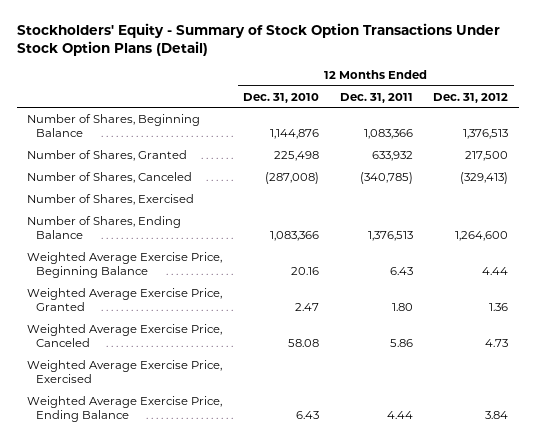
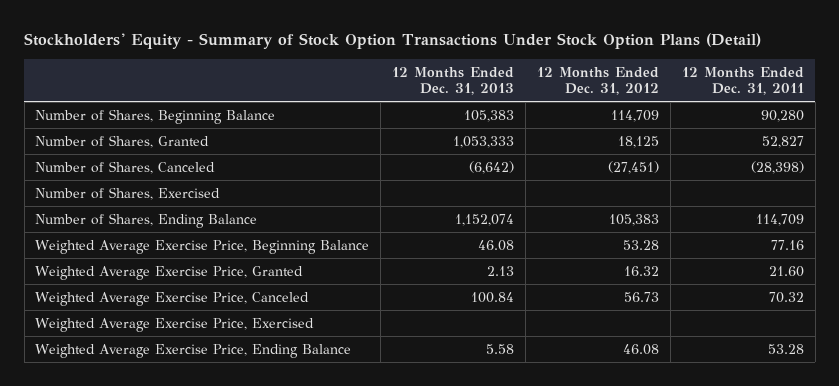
- | 12 Months Ended Dec. 31, 2010 | 12 Months Ended Dec. 31, 2011 | 12 Months Ended Dec. 31, 2012
+ | 12 Months Ended Dec. 31, 2013 | 12 Months Ended Dec. 31, 2012 | 12 Months Ended Dec. 31, 2011
- Number of Shares, Beginning Balance | 1,144,876 | 1,083,366 | 1,376,513
- Number of Shares, Granted | 225,498 | 633,932 | 217,500
- Number of Shares, Canceled | (287,008) | (340,785) | (329,413)
+ Number of Shares, Beginning Balance | 105,383 | 114,709 | 90,280
+ Number of Shares, Granted | 1,053,333 | 18,125 | 52,827
+ Number of Shares, Canceled | (6,642) | (27,451) | (28,398)
- Number of Shares, Ending Balance | 1,083,366 | 1,376,513 | 1,264,600
- Weighted Average Exercise Price, Beginning Balance | 20.16 | 6.43 | 4.44
- Weighted Average Exercise Price, Granted | 2.47 | 1.80 | 1.36
- Weighted Average Exercise Price, Canceled | 58.08 | 5.86 | 4.73
+ Number of Shares, Ending Balance | 1,152,074 | 105,383 | 114,709
+ Weighted Average Exercise Price, Beginning Balance | 46.08 | 53.28 | 77.16
+ Weighted Average Exercise Price, Granted | 2.13 | 16.32 | 21.60
+ Weighted Average Exercise Price, Canceled | 100.84 | 56.73 | 70.32
- Weighted Average Exercise Price, Ending Balance | 6.43 | 4.44 | 3.84
+ Weighted Average Exercise Price, Ending Balance | 5.58 | 46.08 | 53.28

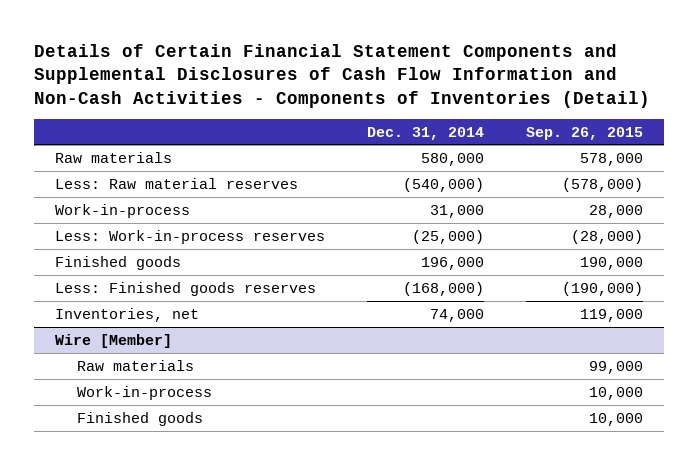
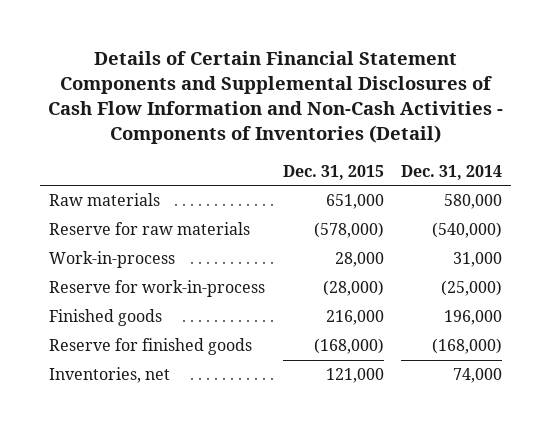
- | Dec. 31, 2014 | Sep. 26, 2015
+ | Dec. 31, 2015 | Dec. 31, 2014
- Less: Raw material reserves | (540,000) | (578,000)
+ Reserve for raw materials | (578,000) | (540,000)
- Less: Work-in-process reserves | (25,000) | (28,000)
+ Reserve for work-in-process | (28,000) | (25,000)
- Less: Finished goods reserves | (168,000) | (190,000)
+ Reserve for finished goods | (168,000) | (168,000)
- Wire [Member]
- Raw materials | | 99,000
- Work-in-process | | 10,000
- Finished goods | | 10,000

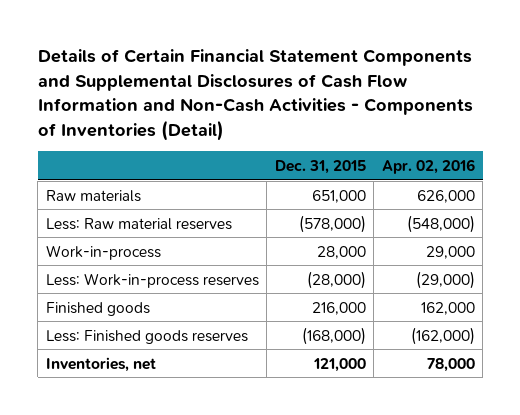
- | Dec. 31, 2015 | Dec. 31, 2014
+ | Dec. 31, 2015 | Apr. 02, 2016
- Reserve for raw materials | (578,000) | (540,000)
+ Less: Raw material reserves | (578,000) | (548,000)
- Reserve for work-in-process | (28,000) | (25,000)
+ Less: Work-in-process reserves | (28,000) | (29,000)
- Reserve for finished goods | (168,000) | (168,000)
+ Less: Finished goods reserves | (168,000) | (162,000)

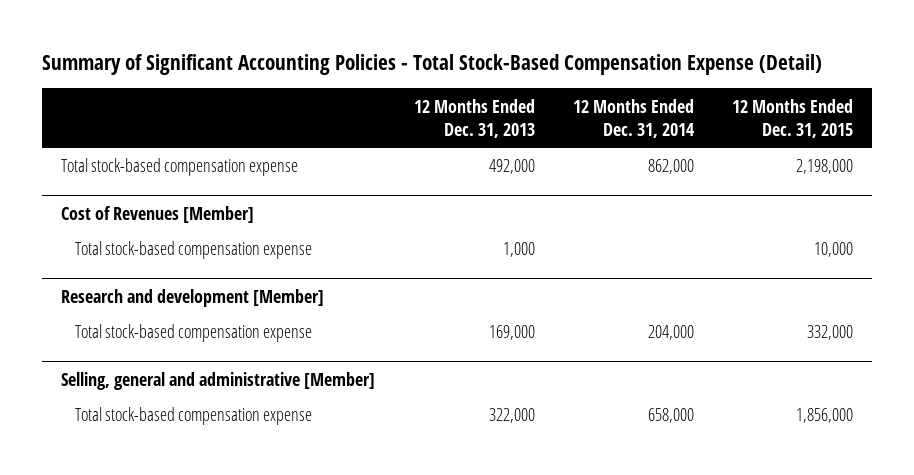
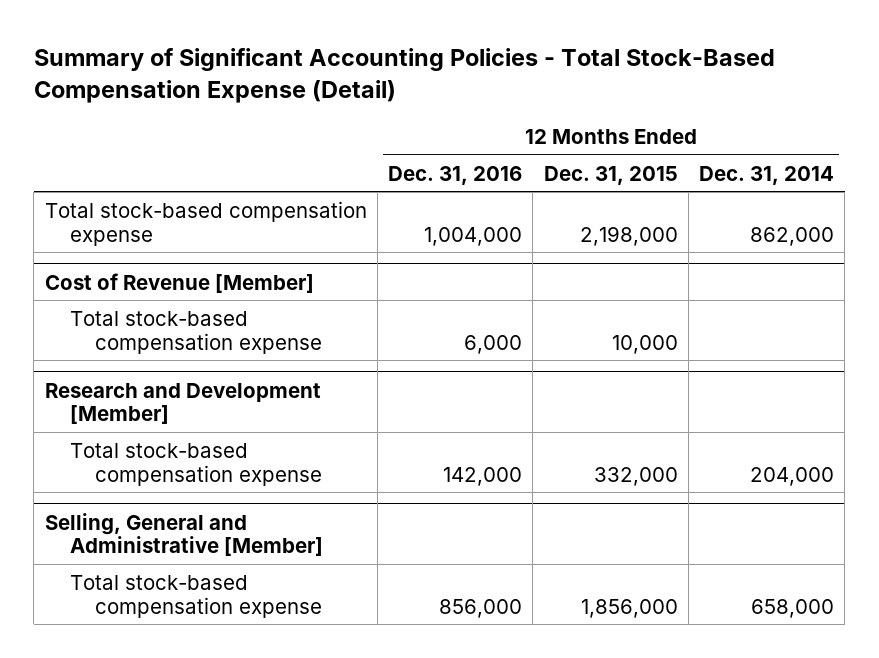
- | 12 Months Ended Dec. 31, 2013 | 12 Months Ended Dec. 31, 2014 | 12 Months Ended Dec. 31, 2015
+ | 12 Months Ended Dec. 31, 2016 | 12 Months Ended Dec. 31, 2015 | 12 Months Ended Dec. 31, 2014
- Cost of Revenues [Member]
+ Cost of Revenue [Member]
- Research and development [Member]
+ Research and Development [Member]
- Selling, general and administrative [Member]
+ Selling, General and Administrative [Member]

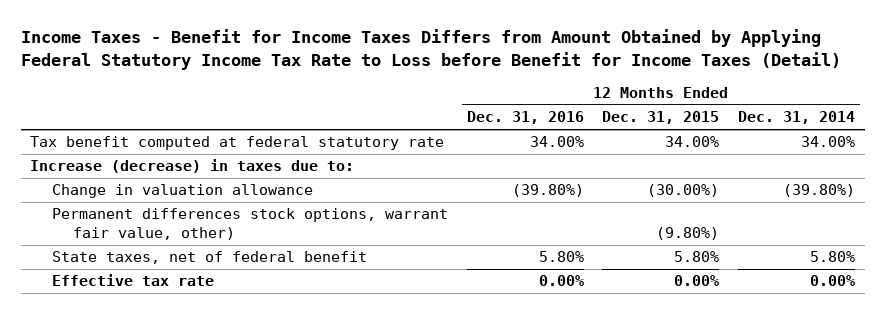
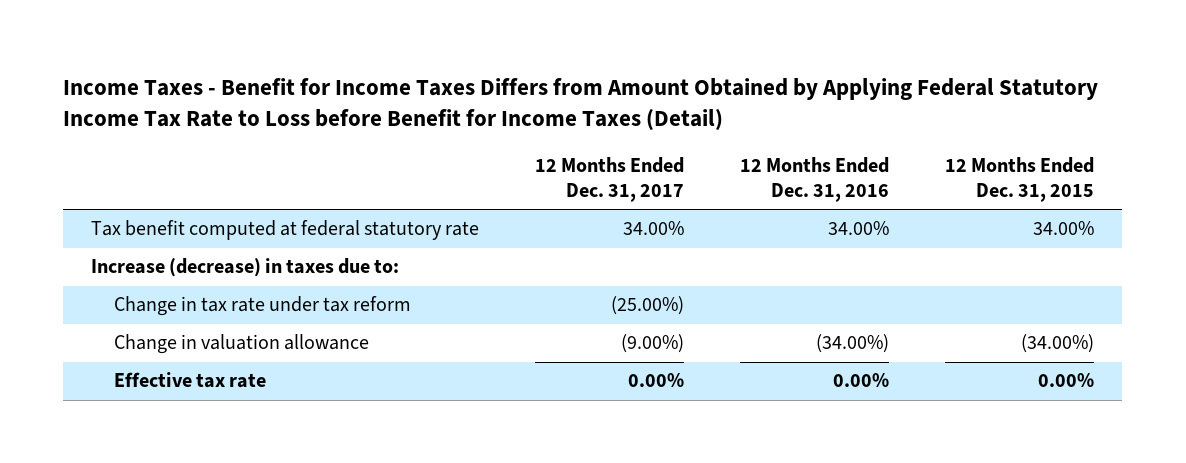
- | 12 Months Ended Dec. 31, 2016 | 12 Months Ended Dec. 31, 2015 | 12 Months Ended Dec. 31, 2014
+ | 12 Months Ended Dec. 31, 2017 | 12 Months Ended Dec. 31, 2016 | 12 Months Ended Dec. 31, 2015
- Change in valuation allowance | (39.80%) | (30.00%) | (39.80%)
- Permanent differences stock options, warrant fair value, other) | | (9.80%) |
- State taxes, net of federal benefit | 5.80% | 5.80% | 5.80%
+ Change in tax rate under tax reform | (25.00%) | |
+ Change in valuation allowance | (9.00%) | (34.00%) | (34.00%)

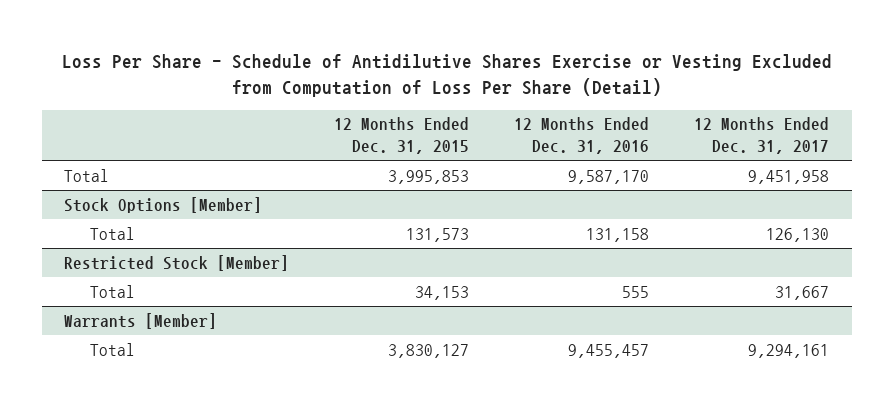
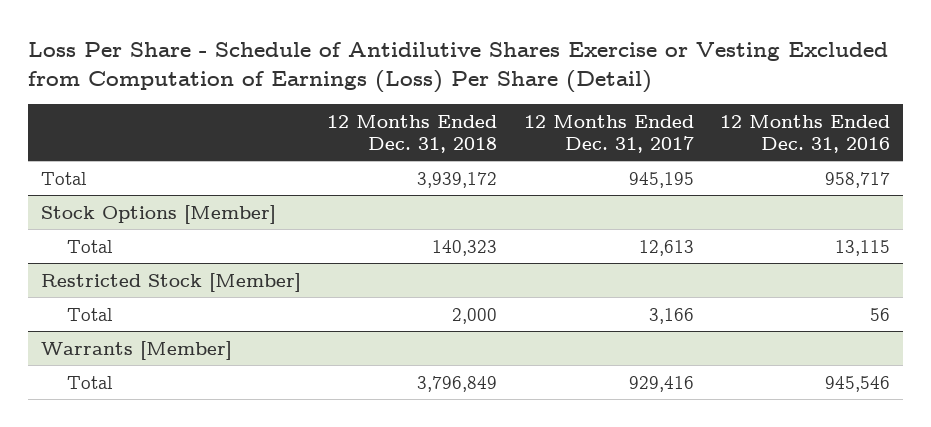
- Loss Per Share - Schedule of Antidilutive Shares Exercise or Vesting Excluded from Computation of Loss Per Share (Detail)
+ Loss Per Share - Schedule of Antidilutive Shares Exercise or Vesting Excluded from Computation of Earnings (Loss) Per Share (Detail)
- | 12 Months Ended Dec. 31, 2015 | 12 Months Ended Dec. 31, 2016 | 12 Months Ended Dec. 31, 2017
+ | 12 Months Ended Dec. 31, 2018 | 12 Months Ended Dec. 31, 2017 | 12 Months Ended Dec. 31, 2016
- Total | 3,995,853 | 9,587,170 | 9,451,958
+ Total | 3,939,172 | 945,195 | 958,717
@ Stock Options [Member]
- Total | 131,573 | 131,158 | 126,130
+ Total | 140,323 | 12,613 | 13,115
@ Restricted Stock [Member]
- Total | 34,153 | 555 | 31,667
+ Total | 2,000 | 3,166 | 56
@ Warrants [Member]
- Total | 3,830,127 | 9,455,457 | 9,294,161
+ Total | 3,796,849 | 929,416 | 945,546

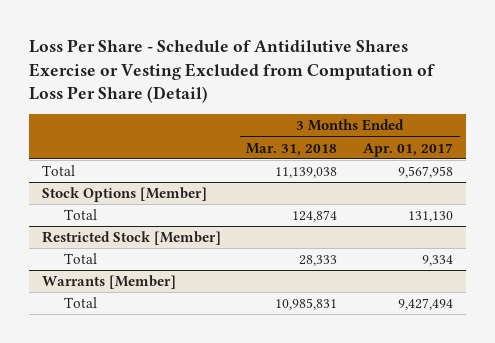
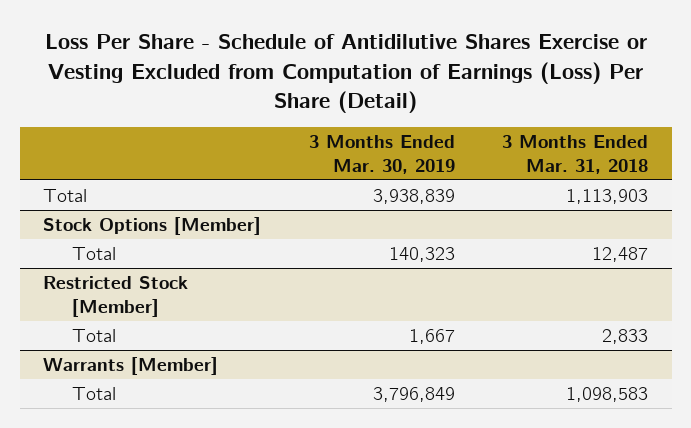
- Loss Per Share - Schedule of Antidilutive Shares Exercise or Vesting Excluded from Computation of Loss Per Share (Detail)
+ Loss Per Share - Schedule of Antidilutive Shares Exercise or Vesting Excluded from Computation of Earnings (Loss) Per Share (Detail)
- | 3 Months Ended Mar. 31, 2018 | 3 Months Ended Apr. 01, 2017
+ | 3 Months Ended Mar. 30, 2019 | 3 Months Ended Mar. 31, 2018
- Total | 11,139,038 | 9,567,958
+ Total | 3,938,839 | 1,113,903
@ Stock Options [Member]
- Total | 124,874 | 131,130
+ Total | 140,323 | 12,487
@ Restricted Stock [Member]
- Total | 28,333 | 9,334
+ Total | 1,667 | 2,833
@ Warrants [Member]
- Total | 10,985,831 | 9,427,494
+ Total | 3,796,849 | 1,098,583

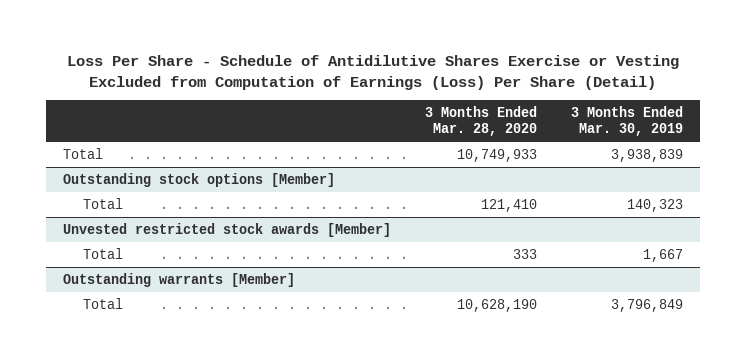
- | 3 Months Ended Mar. 30, 2019 | 3 Months Ended Mar. 31, 2018
+ | 3 Months Ended Mar. 28, 2020 | 3 Months Ended Mar. 30, 2019
- Stock Options [Member]
+ Outstanding stock options [Member]
- Restricted Stock [Member]
+ Unvested restricted stock awards [Member]
- Warrants [Member]
+ Outstanding warrants [Member]

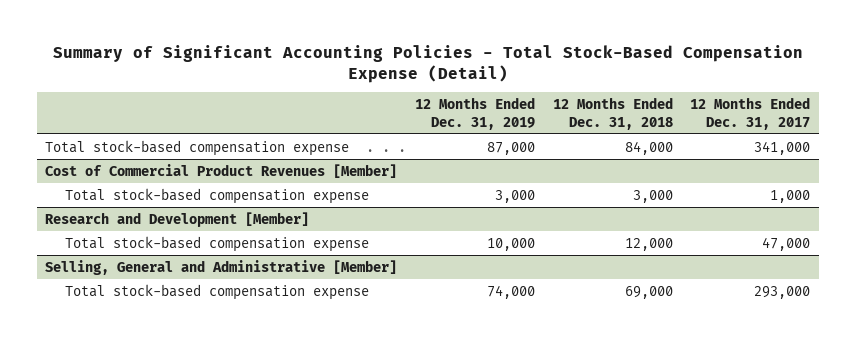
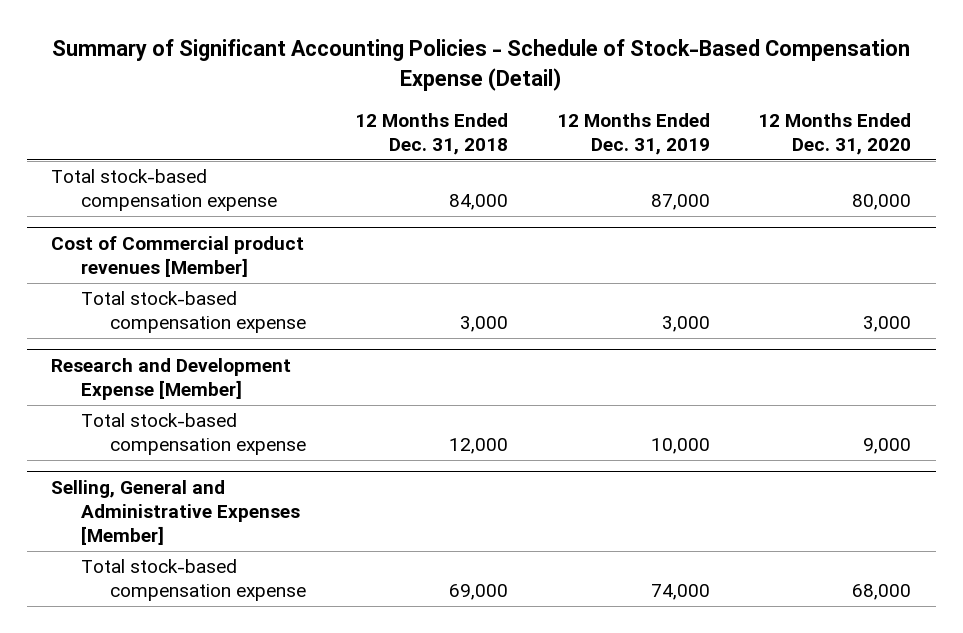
- Summary of Significant Accounting Policies - Total Stock-Based Compensation Expense (Detail)
+ Summary of Significant Accounting Policies - Schedule of Stock-Based Compensation Expense (Detail)
- | 12 Months Ended Dec. 31, 2019 | 12 Months Ended Dec. 31, 2018 | 12 Months Ended Dec. 31, 2017
+ | 12 Months Ended Dec. 31, 2018 | 12 Months Ended Dec. 31, 2019 | 12 Months Ended Dec. 31, 2020
- Cost of Commercial Product Revenues [Member]
+ Cost of Commercial product revenues [Member]
- Research and Development [Member]
+ Research and Development Expense [Member]
- Selling, General and Administrative [Member]
+ Selling, General and Administrative Expenses [Member]

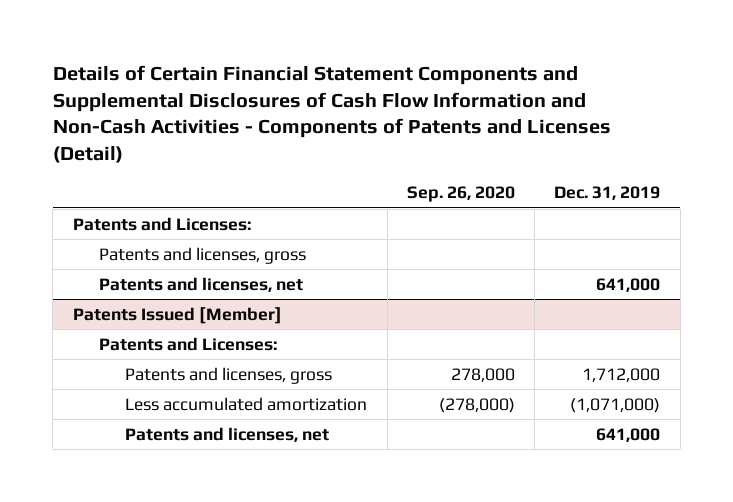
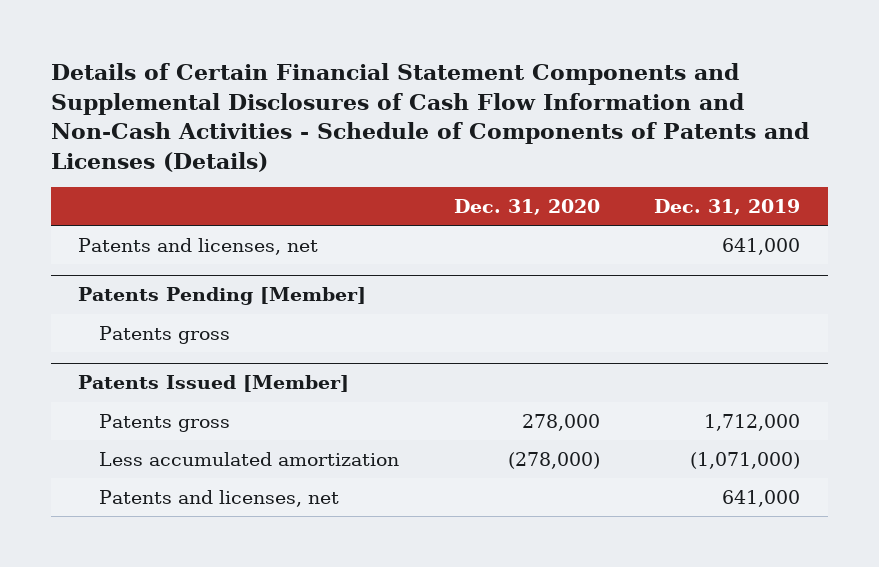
- Details of Certain Financial Statement Components and Supplemental Disclosures of Cash Flow Information and Non-Cash Activities - Components of Patents and Licenses (Detail)
+ Details of Certain Financial Statement Components and Supplemental Disclosures of Cash Flow Information and Non-Cash Activities - Schedule of Components of Patents and Licenses (Details)
- | Sep. 26, 2020 | Dec. 31, 2019
+ | Dec. 31, 2020 | Dec. 31, 2019
- Patents and Licenses:
- Patents and licenses, gross
+ Patents Pending [Member]
+ Patents gross
@ Patents Issued [Member]
- Patents and Licenses:
- Patents and licenses, gross | 278,000 | 1,712,000
+ Patents gross | 278,000 | 1,712,000

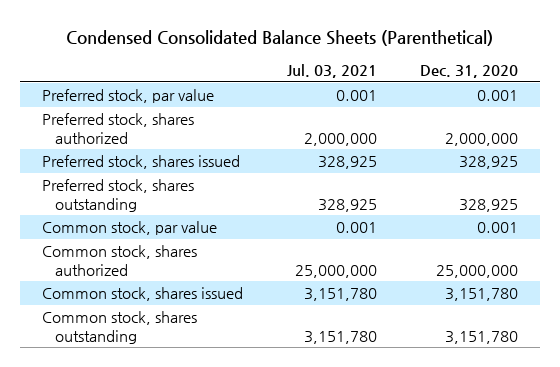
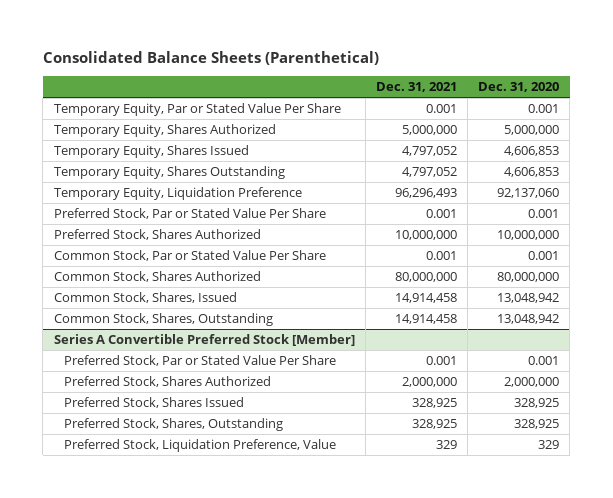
- Condensed Consolidated Balance Sheets (Parenthetical)
+ Consolidated Balance Sheets (Parenthetical)
- | Jul. 03, 2021 | Dec. 31, 2020
+ | Dec. 31, 2021 | Dec. 31, 2020
- Preferred stock, par value | 0.001 | 0.001
- Preferred stock, shares authorized | 2,000,000 | 2,000,000
- Preferred stock, shares issued | 328,925 | 328,925
- Preferred stock, shares outstanding | 328,925 | 328,925
- Common stock, par value | 0.001 | 0.001
- Common stock, shares authorized | 25,000,000 | 25,000,000
- Common stock, shares issued | 3,151,780 | 3,151,780
- Common stock, shares outstanding | 3,151,780 | 3,151,780
+ Temporary Equity, Par or Stated Value Per Share | 0.001 | 0.001
+ Temporary Equity, Shares Authorized | 5,000,000 | 5,000,000
+ Temporary Equity, Shares Issued | 4,797,052 | 4,606,853
+ Temporary Equity, Shares Outstanding | 4,797,052 | 4,606,853
+ Temporary Equity, Liquidation Preference | 96,296,493 | 92,137,060
+ Preferred Stock, Par or Stated Value Per Share | 0.001 | 0.001
+ Preferred Stock, Shares Authorized | 10,000,000 | 10,000,000
+ Common Stock, Par or Stated Value Per Share | 0.001 | 0.001
+ Common Stock, Shares Authorized | 80,000,000 | 80,000,000
+ Common Stock, Shares, Issued | 14,914,458 | 13,048,942
+ Common Stock, Shares, Outstanding | 14,914,458 | 13,048,942
+ Series A Convertible Preferred Stock [Member]
+ Preferred Stock, Par or Stated Value Per Share | 0.001 | 0.001
+ Preferred Stock, Shares Authorized | 2,000,000 | 2,000,000
+ Preferred Stock, Shares Issued | 328,925 | 328,925
+ Preferred Stock, Shares, Outstanding | 328,925 | 328,925
+ Preferred Stock, Liquidation Preference, Value | 329 | 329

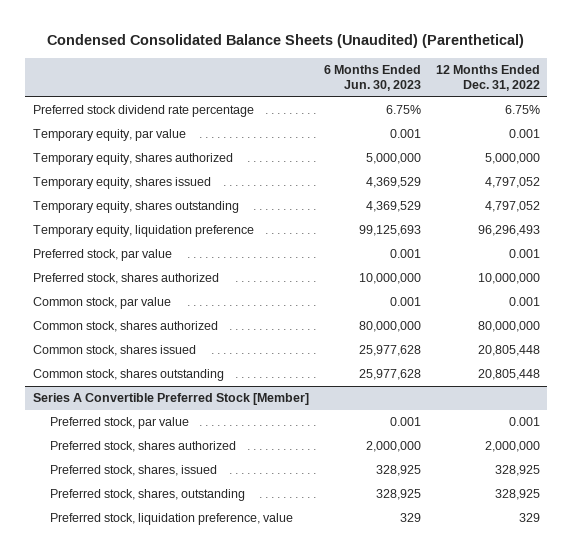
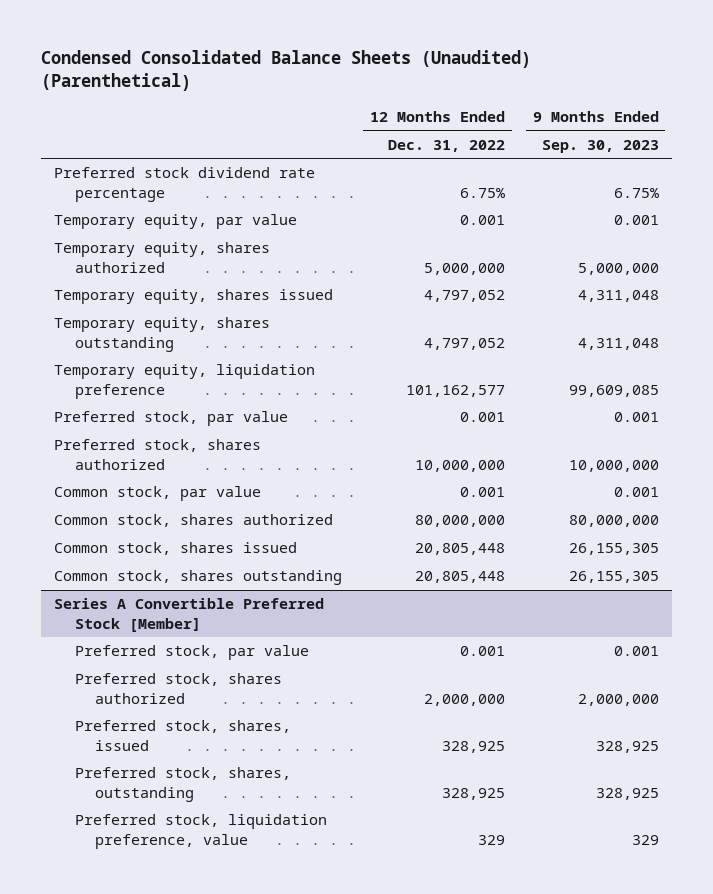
- | 6 Months Ended Jun. 30, 2023 | 12 Months Ended Dec. 31, 2022
+ | 12 Months Ended Dec. 31, 2022 | 9 Months Ended Sep. 30, 2023
- Temporary equity, liquidation preference | 99,125,693 | 96,296,493
+ Temporary equity, liquidation preference | 101,162,577 | 99,609,085

